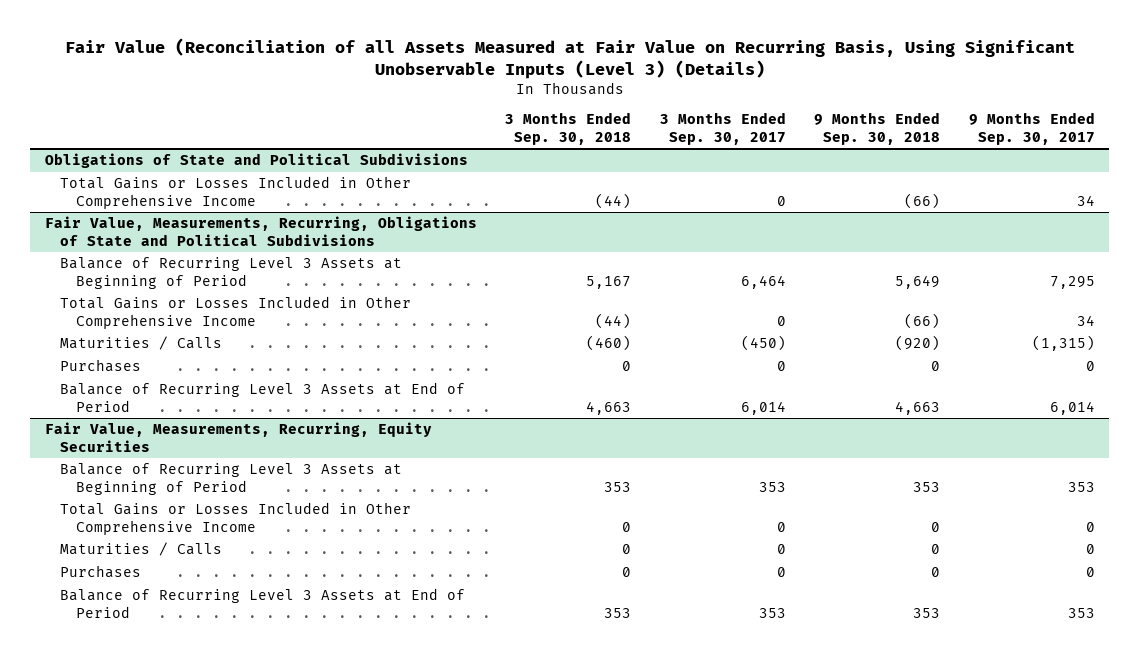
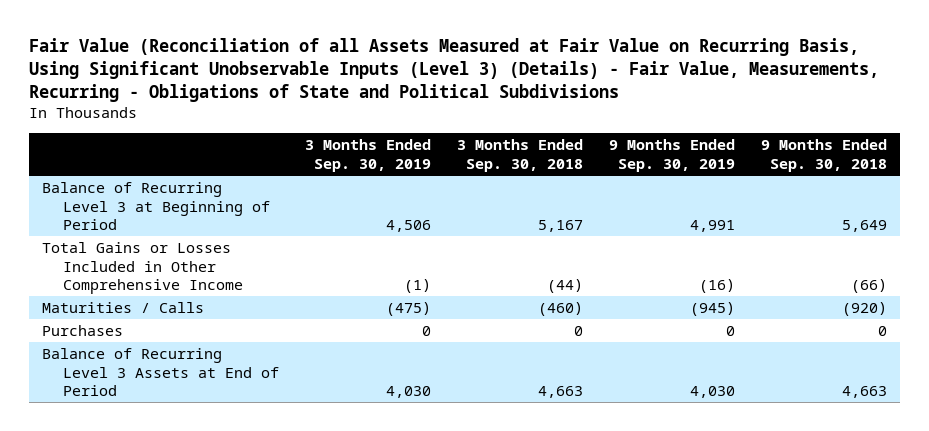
- Fair Value (Reconciliation of all Assets Measured at Fair Value on Recurring Basis, Using Significant Unobservable Inputs (Level 3) (Details)
+ Fair Value (Reconciliation of all Assets Measured at Fair Value on Recurring Basis, Using Significant Unobservable Inputs (Level 3) (Details) - Fair Value, Measurements, Recurring - Obligations of State and Political Subdivisions
- | 3 Months Ended Sep. 30, 2018 | 3 Months Ended Sep. 30, 2017 | 9 Months Ended Sep. 30, 2018 | 9 Months Ended Sep. 30, 2017
+ | 3 Months Ended Sep. 30, 2019 | 3 Months Ended Sep. 30, 2018 | 9 Months Ended Sep. 30, 2019 | 9 Months Ended Sep. 30, 2018
- Obligations of State and Political Subdivisions
- Total Gains or Losses Included in Other Comprehensive Income | (44) | 0 | (66) | 34
- Fair Value, Measurements, Recurring, Obligations of State and Political Subdivisions
- Balance of Recurring Level 3 Assets at Beginning of Period | 5,167 | 6,464 | 5,649 | 7,295
+ Balance of Recurring Level 3 at Beginning of Period | 4,506 | 5,167 | 4,991 | 5,649
- Fair Value, Measurements, Recurring, Equity Securities
- Balance of Recurring Level 3 Assets at Beginning of Period | 353 | 353 | 353 | 353
- Total Gains or Losses Included in Other Comprehensive Income | 0 | 0 | 0 | 0
- Maturities / Calls | 0 | 0 | 0 | 0
- Purchases | 0 | 0 | 0 | 0
- Balance of Recurring Level 3 Assets at End of Period | 353 | 353 | 353 | 353

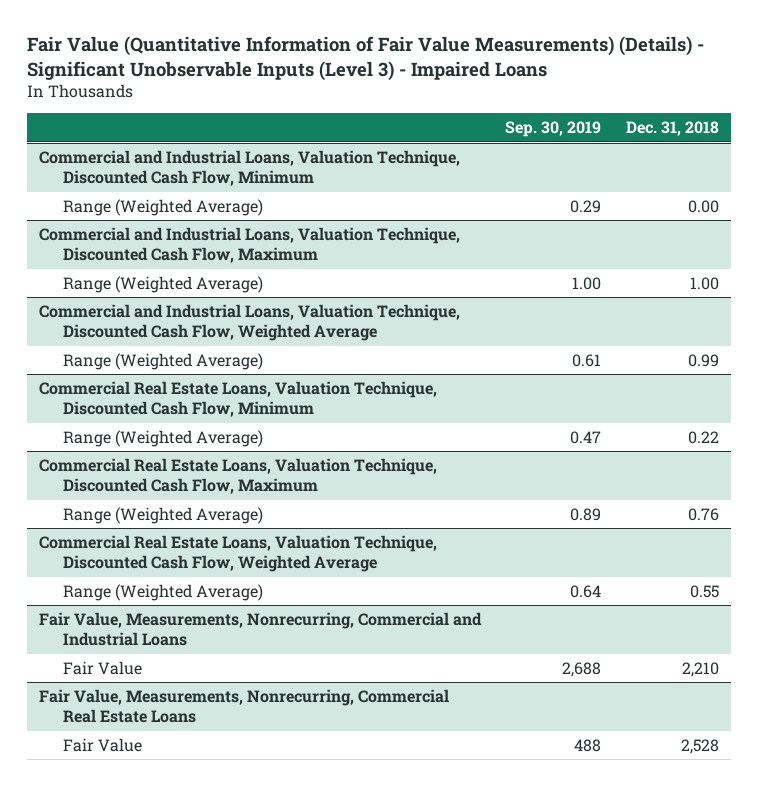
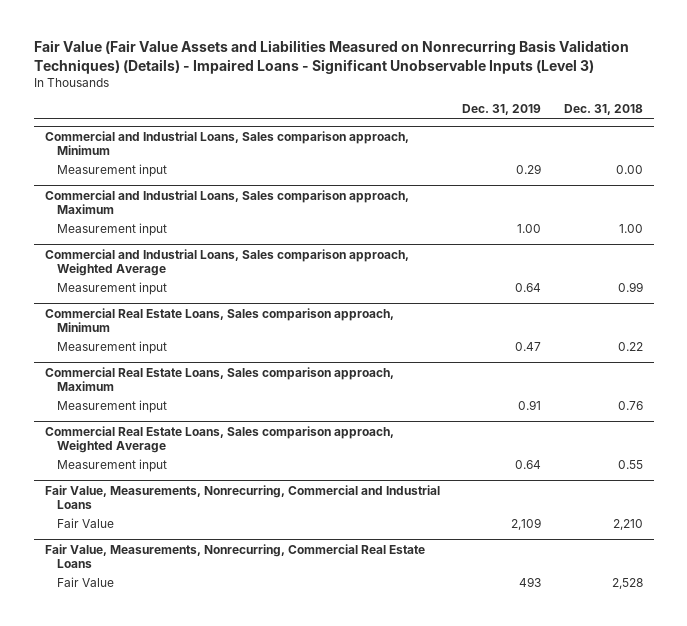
- Fair Value (Quantitative Information of Fair Value Measurements) (Details) - Significant Unobservable Inputs (Level 3) - Impaired Loans
+ Fair Value (Fair Value Assets and Liabilities Measured on Nonrecurring Basis Validation Techniques) (Details) - Impaired Loans - Significant Unobservable Inputs (Level 3)
- | Sep. 30, 2019 | Dec. 31, 2018
+ | Dec. 31, 2019 | Dec. 31, 2018
- Commercial and Industrial Loans, Valuation Technique, Discounted Cash Flow, Minimum
- Range (Weighted Average) | 0.29 | 0.00
- Commercial and Industrial Loans, Valuation Technique, Discounted Cash Flow, Maximum
- Range (Weighted Average) | 1.00 | 1.00
- Commercial and Industrial Loans, Valuation Technique, Discounted Cash Flow, Weighted Average
- Range (Weighted Average) | 0.61 | 0.99
- Commercial Real Estate Loans, Valuation Technique, Discounted Cash Flow, Minimum
- Range (Weighted Average) | 0.47 | 0.22
- Commercial Real Estate Loans, Valuation Technique, Discounted Cash Flow, Maximum
- Range (Weighted Average) | 0.89 | 0.76
- Commercial Real Estate Loans, Valuation Technique, Discounted Cash Flow, Weighted Average
- Range (Weighted Average) | 0.64 | 0.55
+ Commercial and Industrial Loans, Sales comparison approach, Minimum
+ Measurement input | 0.29 | 0.00
+ Commercial and Industrial Loans, Sales comparison approach, Maximum
+ Measurement input | 1.00 | 1.00
+ Commercial and Industrial Loans, Sales comparison approach, Weighted Average
+ Measurement input | 0.64 | 0.99
+ Commercial Real Estate Loans, Sales comparison approach, Minimum
+ Measurement input | 0.47 | 0.22
+ Commercial Real Estate Loans, Sales comparison approach, Maximum
+ Measurement input | 0.91 | 0.76
+ Commercial Real Estate Loans, Sales comparison approach, Weighted Average
+ Measurement input | 0.64 | 0.55

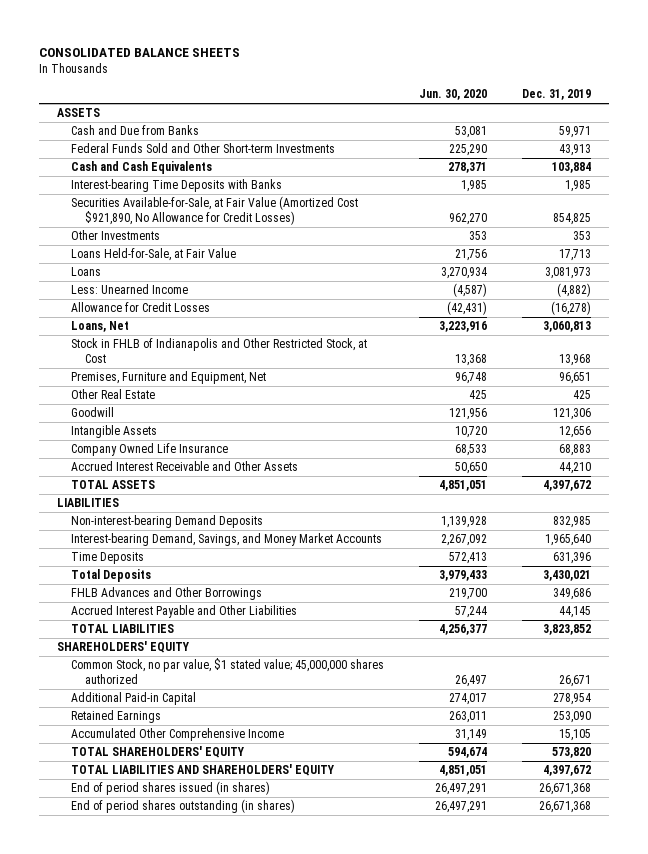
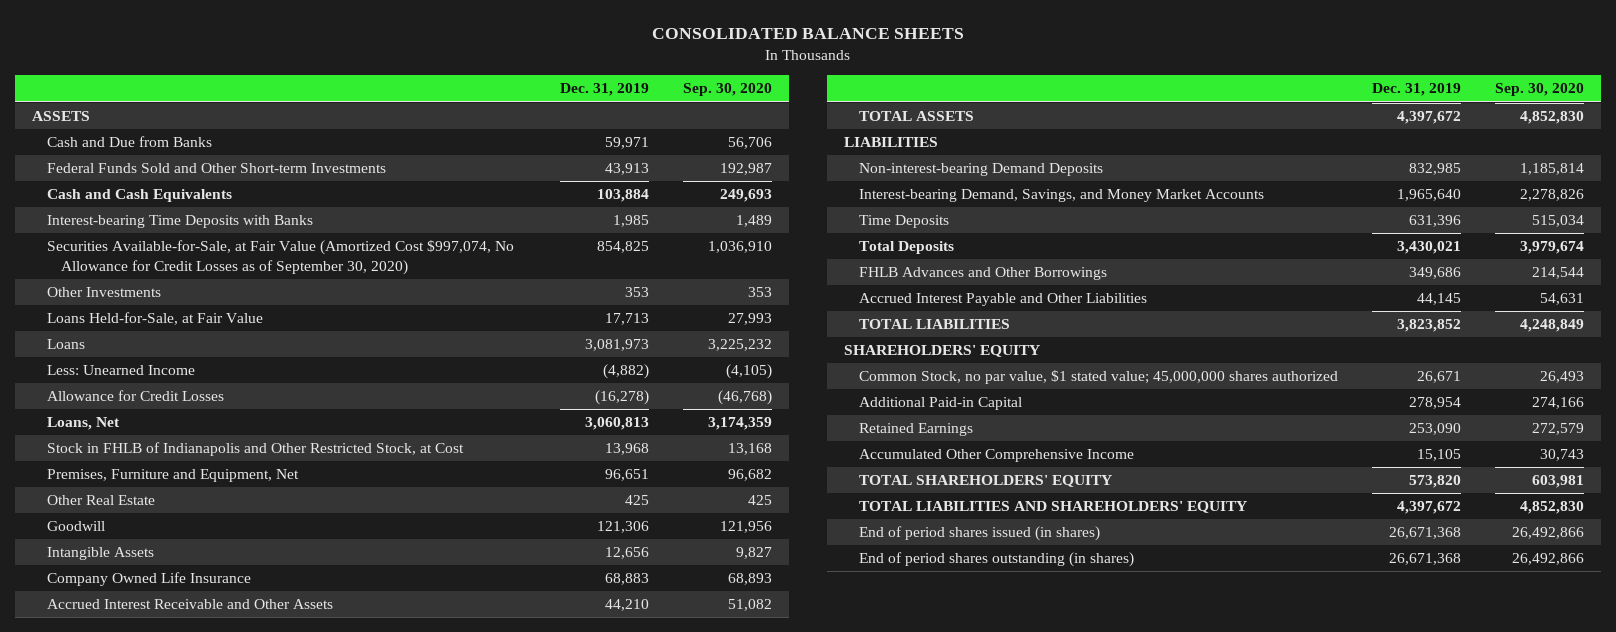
- | Jun. 30, 2020 | Dec. 31, 2019
+ | Dec. 31, 2019 | Sep. 30, 2020
- Securities Available-for-Sale, at Fair Value (Amortized Cost $921,890, No Allowance for Credit Losses) | 962,270 | 854,825
+ Securities Available-for-Sale, at Fair Value (Amortized Cost $997,074, No Allowance for Credit Losses as of September 30, 2020) | 854,825 | 1,036,910

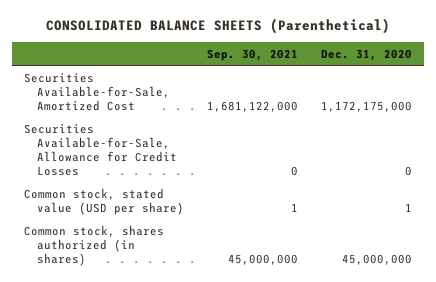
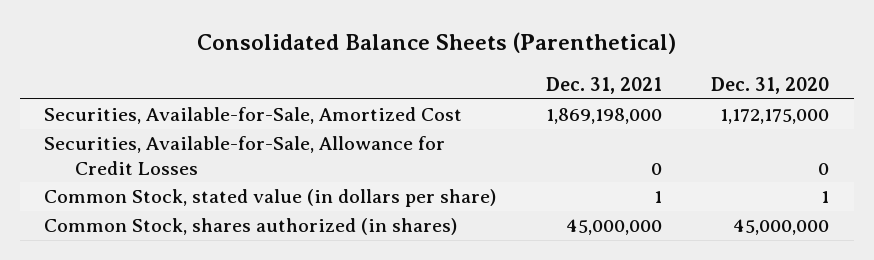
- CONSOLIDATED BALANCE SHEETS (Parenthetical)
+ Consolidated Balance Sheets (Parenthetical)
- | Sep. 30, 2021 | Dec. 31, 2020
+ | Dec. 31, 2021 | Dec. 31, 2020
- Securities Available-for-Sale, Amortized Cost | 1,681,122,000 | 1,172,175,000
- Securities Available-for-Sale, Allowance for Credit Losses | 0 | 0
- Common stock, stated value (USD per share) | 1 | 1
- Common stock, shares authorized (in shares) | 45,000,000 | 45,000,000
+ Securities, Available-for-Sale, Amortized Cost | 1,869,198,000 | 1,172,175,000
+ Securities, Available-for-Sale, Allowance for Credit Losses | 0 | 0
+ Common Stock, stated value (in dollars per share) | 1 | 1
+ Common Stock, shares authorized (in shares) | 45,000,000 | 45,000,000

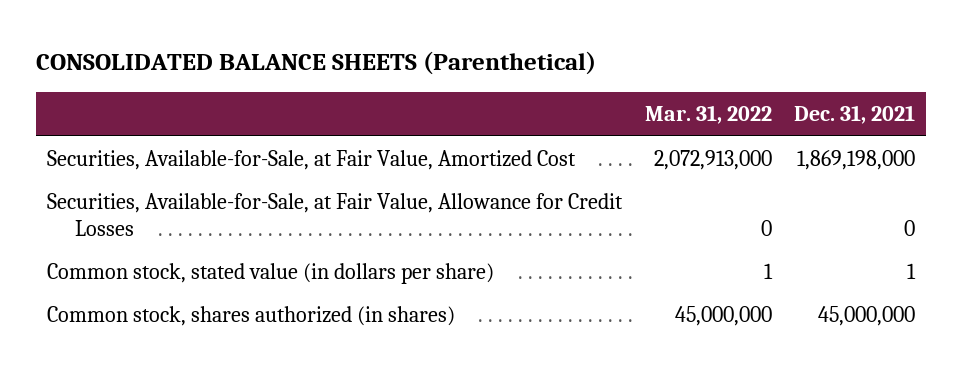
- Consolidated Balance Sheets (Parenthetical)
+ CONSOLIDATED BALANCE SHEETS (Parenthetical)
- | Dec. 31, 2021 | Dec. 31, 2020
+ | Mar. 31, 2022 | Dec. 31, 2021
- Securities, Available-for-Sale, Amortized Cost | 1,869,198,000 | 1,172,175,000
- Securities, Available-for-Sale, Allowance for Credit Losses | 0 | 0
- Common Stock, stated value (in dollars per share) | 1 | 1
- Common Stock, shares authorized (in shares) | 45,000,000 | 45,000,000
+ Securities, Available-for-Sale, at Fair Value, Amortized Cost | 2,072,913,000 | 1,869,198,000
+ Securities, Available-for-Sale, at Fair Value, Allowance for Credit Losses | 0 | 0
+ Common stock, stated value (in dollars per share) | 1 | 1
+ Common stock, shares authorized (in shares) | 45,000,000 | 45,000,000

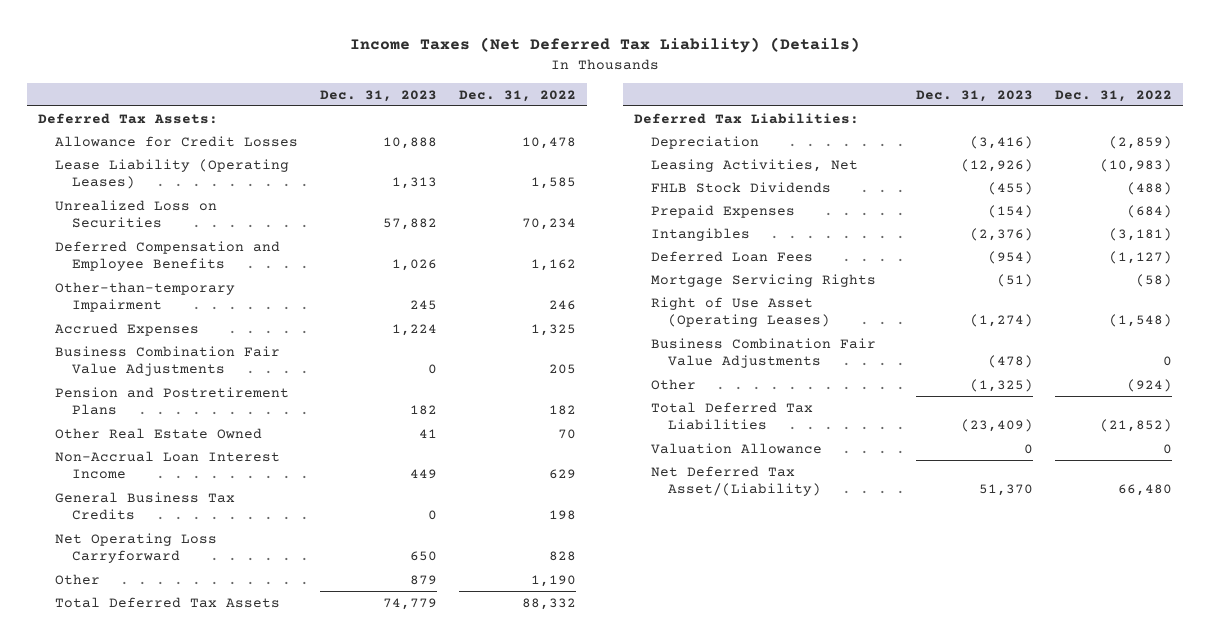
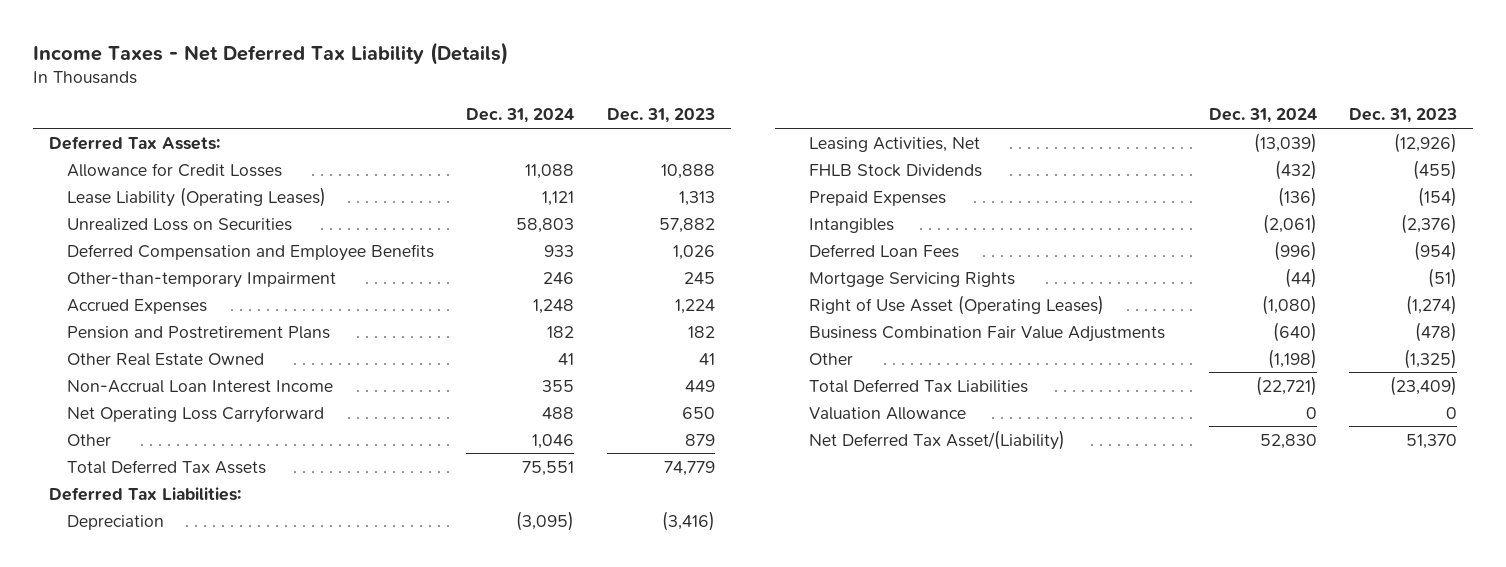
- Income Taxes (Net Deferred Tax Liability) (Details)
+ Income Taxes - Net Deferred Tax Liability (Details)
- | Dec. 31, 2023 | Dec. 31, 2022
+ | Dec. 31, 2024 | Dec. 31, 2023
- Business Combination Fair Value Adjustments | 0 | 205
- General Business Tax Credits | 0 | 198

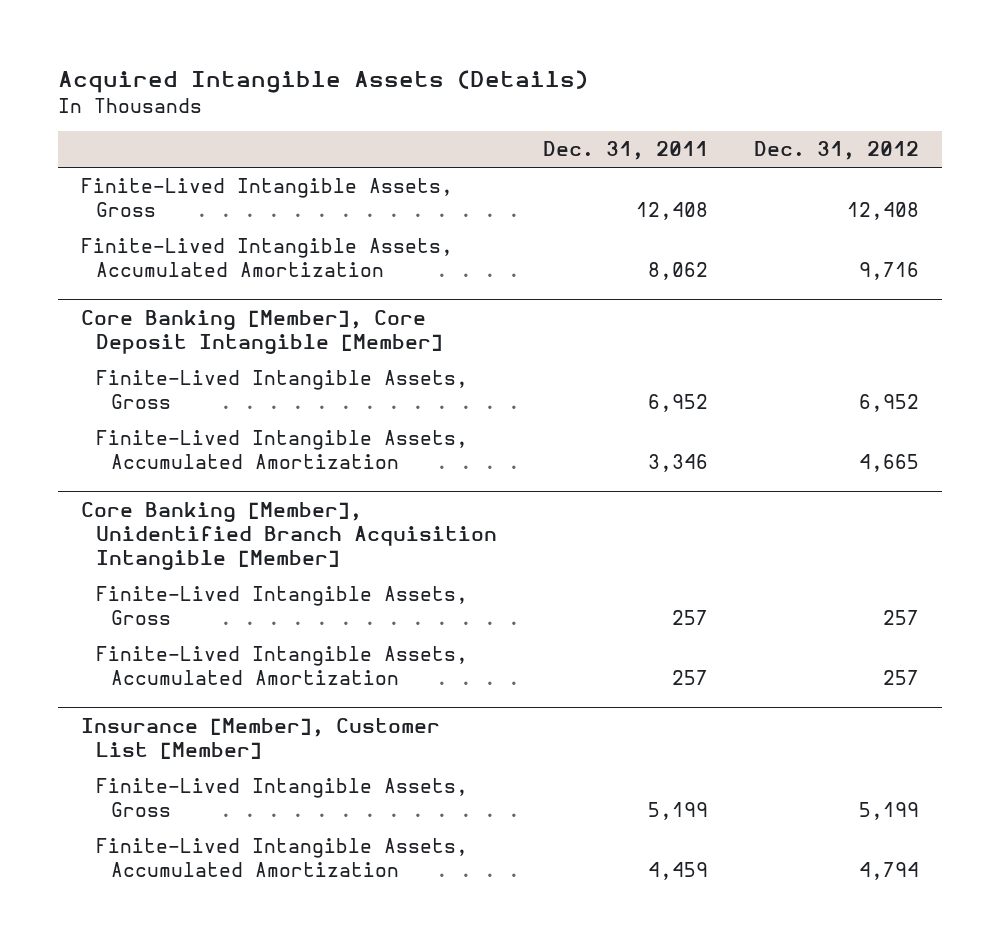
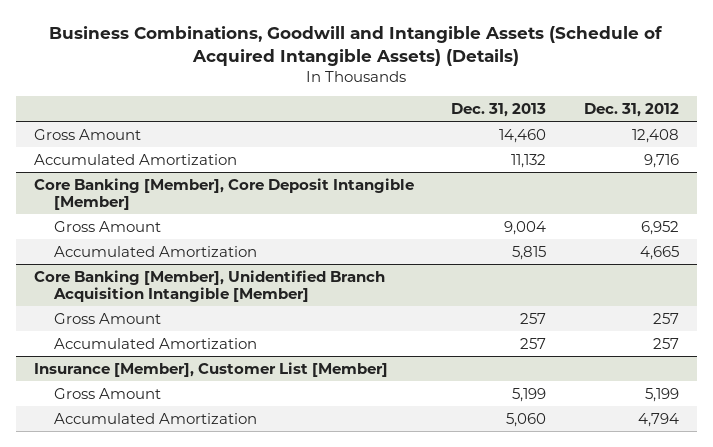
- Acquired Intangible Assets (Details)
+ Business Combinations, Goodwill and Intangible Assets (Schedule of Acquired Intangible Assets) (Details)
- | Dec. 31, 2011 | Dec. 31, 2012
+ | Dec. 31, 2013 | Dec. 31, 2012
- Finite-Lived Intangible Assets, Gross | 12,408 | 12,408
- Finite-Lived Intangible Assets, Accumulated Amortization | 8,062 | 9,716
+ Gross Amount | 14,460 | 12,408
+ Accumulated Amortization | 11,132 | 9,716
@ Core Banking [Member], Core Deposit Intangible [Member]
- Finite-Lived Intangible Assets, Gross | 6,952 | 6,952
- Finite-Lived Intangible Assets, Accumulated Amortization | 3,346 | 4,665
+ Gross Amount | 9,004 | 6,952
+ Accumulated Amortization | 5,815 | 4,665
@ Core Banking [Member], Unidentified Branch Acquisition Intangible [Member]
- Finite-Lived Intangible Assets, Gross | 257 | 257
- Finite-Lived Intangible Assets, Accumulated Amortization | 257 | 257
+ Gross Amount | 257 | 257
+ Accumulated Amortization | 257 | 257
@ Insurance [Member], Customer List [Member]
- Finite-Lived Intangible Assets, Gross | 5,199 | 5,199
- Finite-Lived Intangible Assets, Accumulated Amortization | 4,459 | 4,794
+ Gross Amount | 5,199 | 5,199
+ Accumulated Amortization | 5,060 | 4,794

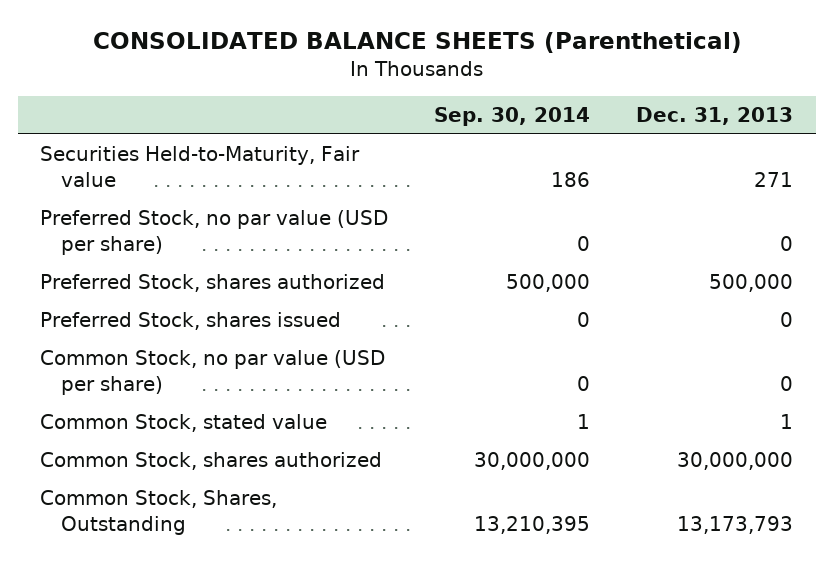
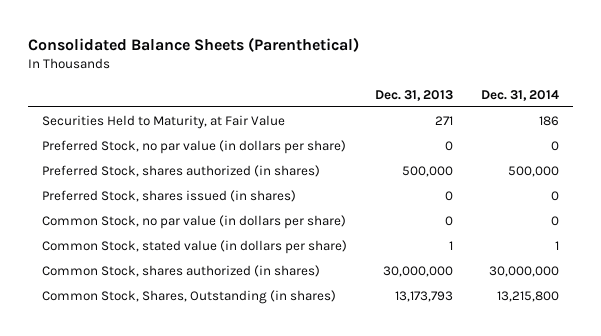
- CONSOLIDATED BALANCE SHEETS (Parenthetical)
+ Consolidated Balance Sheets (Parenthetical)
- | Sep. 30, 2014 | Dec. 31, 2013
+ | Dec. 31, 2013 | Dec. 31, 2014
- Securities Held-to-Maturity, Fair value | 186 | 271
- Preferred Stock, no par value (USD per share) | 0 | 0
- Preferred Stock, shares authorized | 500,000 | 500,000
- Preferred Stock, shares issued | 0 | 0
- Common Stock, no par value (USD per share) | 0 | 0
- Common Stock, stated value | 1 | 1
- Common Stock, shares authorized | 30,000,000 | 30,000,000
- Common Stock, Shares, Outstanding | 13,210,395 | 13,173,793
+ Securities Held to Maturity, at Fair Value | 271 | 186
+ Preferred Stock, no par value (in dollars per share) | 0 | 0
+ Preferred Stock, shares authorized (in shares) | 500,000 | 500,000
+ Preferred Stock, shares issued (in shares) | 0 | 0
+ Common Stock, no par value (in dollars per share) | 0 | 0
+ Common Stock, stated value (in dollars per share) | 1 | 1
+ Common Stock, shares authorized (in shares) | 30,000,000 | 30,000,000
+ Common Stock, Shares, Outstanding (in shares) | 13,173,793 | 13,215,800

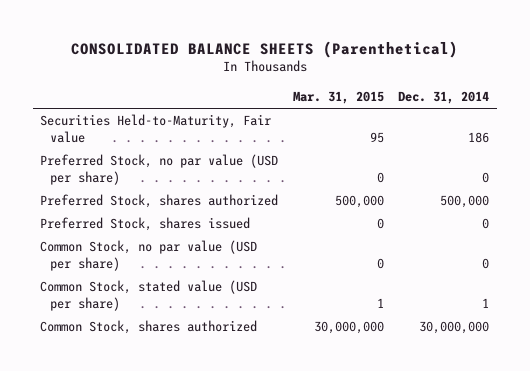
- Consolidated Balance Sheets (Parenthetical)
+ CONSOLIDATED BALANCE SHEETS (Parenthetical)
- | Dec. 31, 2013 | Dec. 31, 2014
+ | Mar. 31, 2015 | Dec. 31, 2014
- Securities Held to Maturity, at Fair Value | 271 | 186
- Preferred Stock, no par value (in dollars per share) | 0 | 0
- Preferred Stock, shares authorized (in shares) | 500,000 | 500,000
- Preferred Stock, shares issued (in shares) | 0 | 0
- Common Stock, no par value (in dollars per share) | 0 | 0
- Common Stock, stated value (in dollars per share) | 1 | 1
- Common Stock, shares authorized (in shares) | 30,000,000 | 30,000,000
- Common Stock, Shares, Outstanding (in shares) | 13,173,793 | 13,215,800
+ Securities Held-to-Maturity, Fair value | 95 | 186
+ Preferred Stock, no par value (USD per share) | 0 | 0
+ Preferred Stock, shares authorized | 500,000 | 500,000
+ Preferred Stock, shares issued | 0 | 0
+ Common Stock, no par value (USD per share) | 0 | 0
+ Common Stock, stated value (USD per share) | 1 | 1
+ Common Stock, shares authorized | 30,000,000 | 30,000,000

